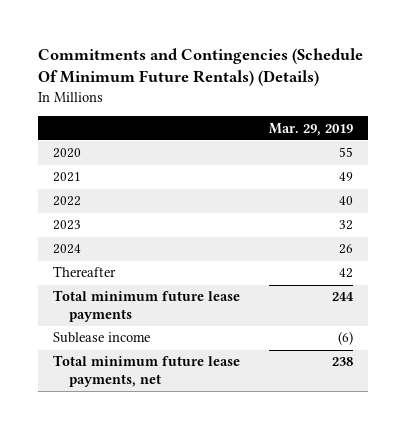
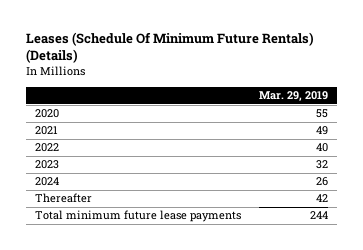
- Commitments and Contingencies (Schedule Of Minimum Future Rentals) (Details)
+ Leases (Schedule Of Minimum Future Rentals) (Details)
- Sublease income | (6)
- Total minimum future lease payments, net | 238

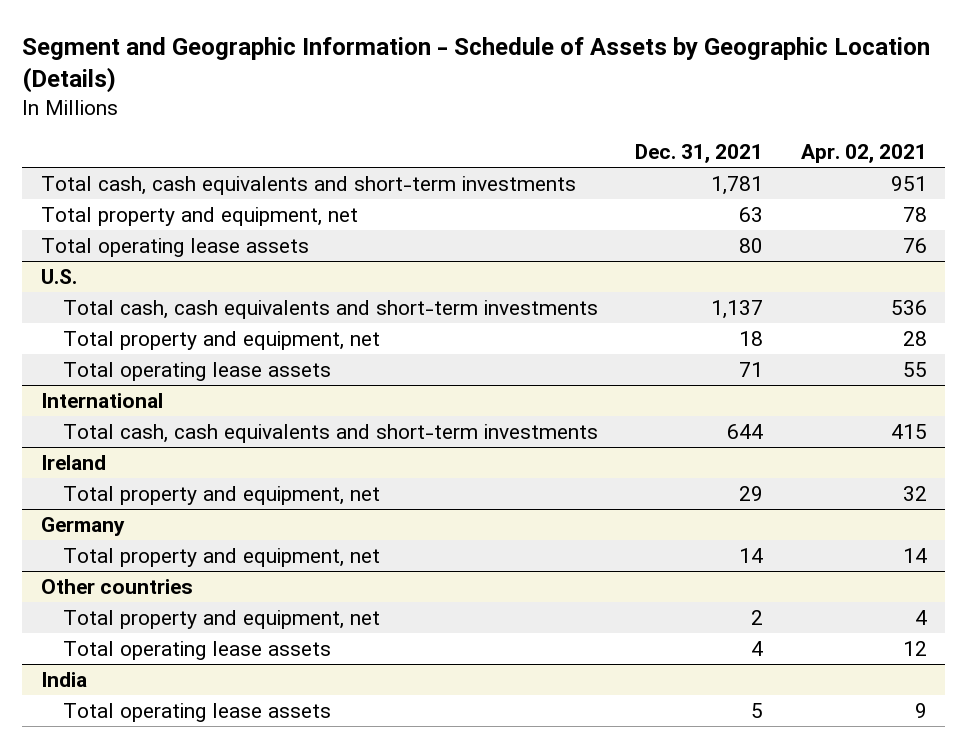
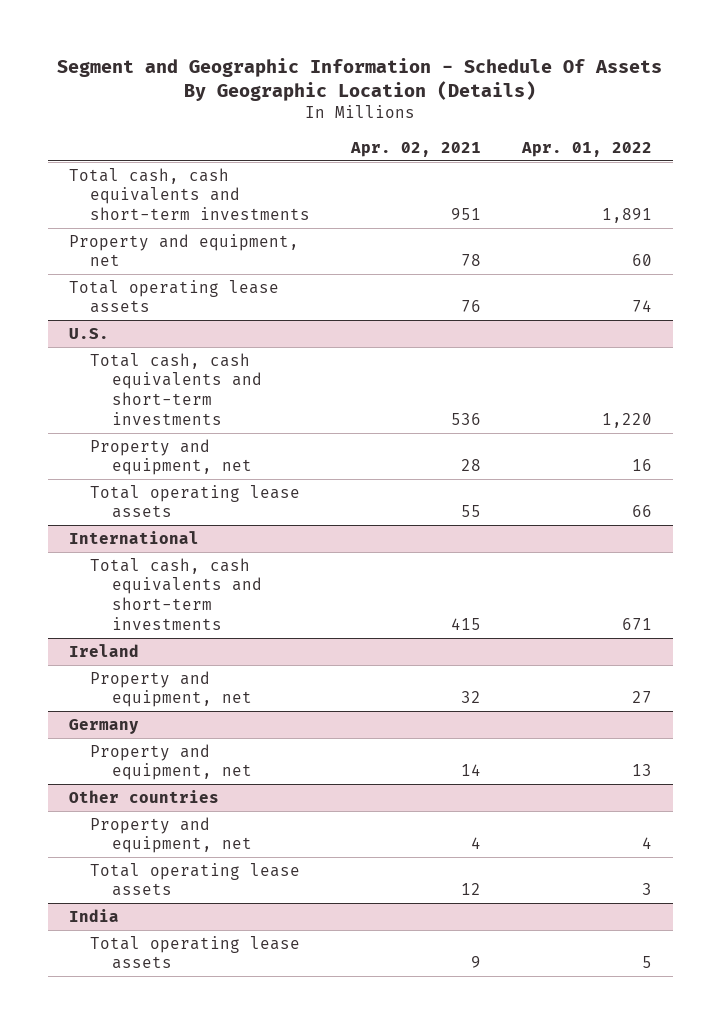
- Segment and Geographic Information - Schedule of Assets by Geographic Location (Details)
+ Segment and Geographic Information - Schedule Of Assets By Geographic Location (Details)
- | Dec. 31, 2021 | Apr. 02, 2021
+ | Apr. 02, 2021 | Apr. 01, 2022
- Total property and equipment, net | 63 | 78
+ Property and equipment, net | 78 | 60
@ U.S.
- Total property and equipment, net | 18 | 28
+ Property and equipment, net | 28 | 16
@ Ireland
- Total property and equipment, net | 29 | 32
+ Property and equipment, net | 32 | 27
@ Germany
- Total property and equipment, net | 14 | 14
+ Property and equipment, net | 14 | 13
@ Other countries
- Total property and equipment, net | 2 | 4
+ Property and equipment, net | 4 | 4

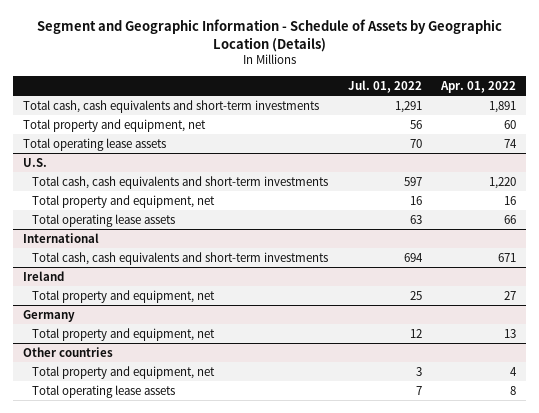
- Segment and Geographic Information - Schedule Of Assets By Geographic Location (Details)
+ Segment and Geographic Information - Schedule of Assets by Geographic Location (Details)
- | Apr. 02, 2021 | Apr. 01, 2022
+ | Jul. 01, 2022 | Apr. 01, 2022
- Property and equipment, net | 78 | 60
+ Total property and equipment, net | 56 | 60
@ U.S.
- Property and equipment, net | 28 | 16
+ Total property and equipment, net | 16 | 16
@ Ireland
- Property and equipment, net | 32 | 27
+ Total property and equipment, net | 25 | 27
@ Germany
- Property and equipment, net | 14 | 13
+ Total property and equipment, net | 12 | 13
@ Other countries
- Property and equipment, net | 4 | 4
- Total operating lease assets | 12 | 3
- India
- Total operating lease assets | 9 | 5
@ Other countries
+ Total property and equipment, net | 3 | 4
+ Total operating lease assets | 7 | 8

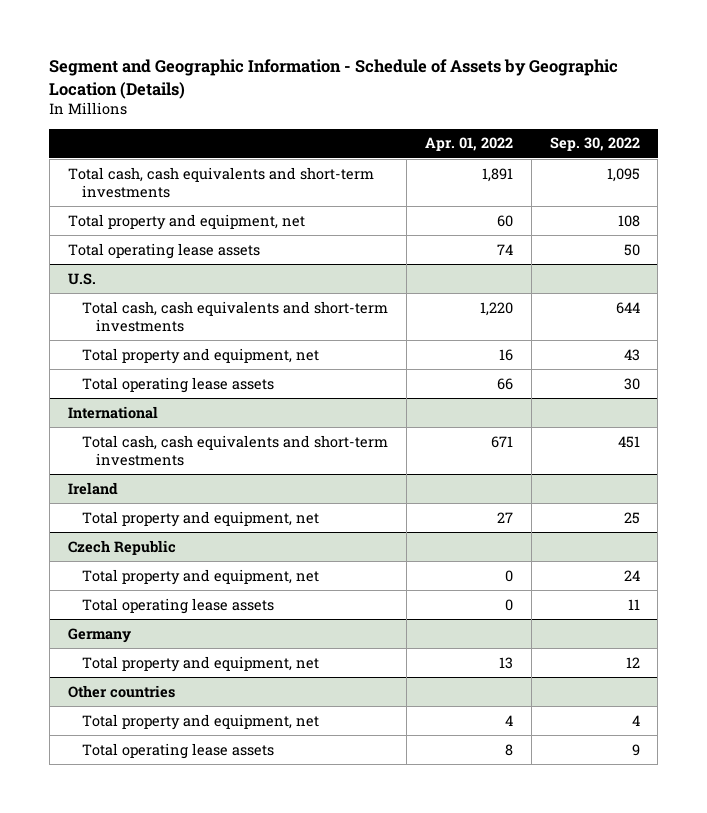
- | Jul. 01, 2022 | Apr. 01, 2022
+ | Apr. 01, 2022 | Sep. 30, 2022
+ Czech Republic
+ Total property and equipment, net | 0 | 24
+ Total operating lease assets | 0 | 11

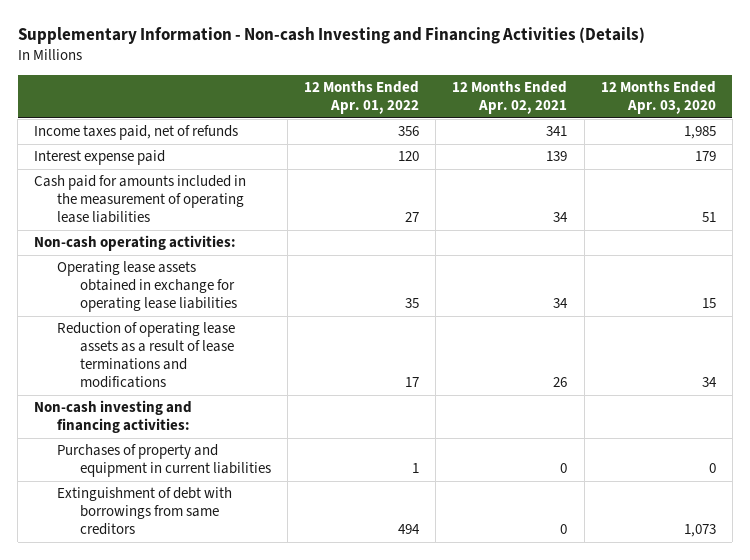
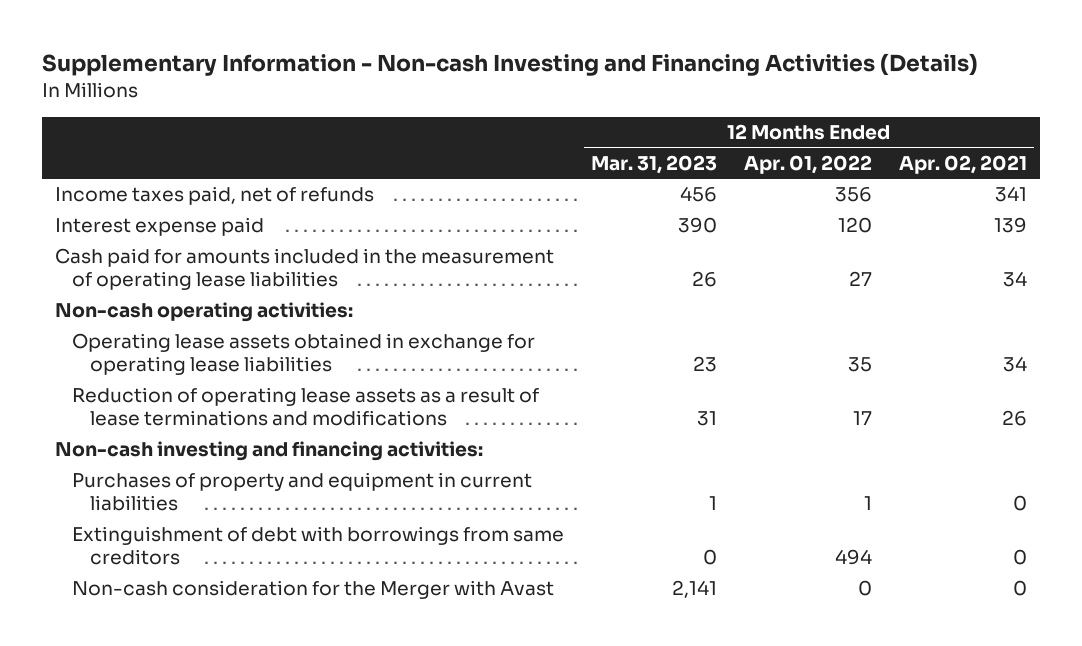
- | 12 Months Ended Apr. 01, 2022 | 12 Months Ended Apr. 02, 2021 | 12 Months Ended Apr. 03, 2020
+ | 12 Months Ended Mar. 31, 2023 | 12 Months Ended Apr. 01, 2022 | 12 Months Ended Apr. 02, 2021
+ Non-cash consideration for the Merger with Avast | 2,141 | 0 | 0

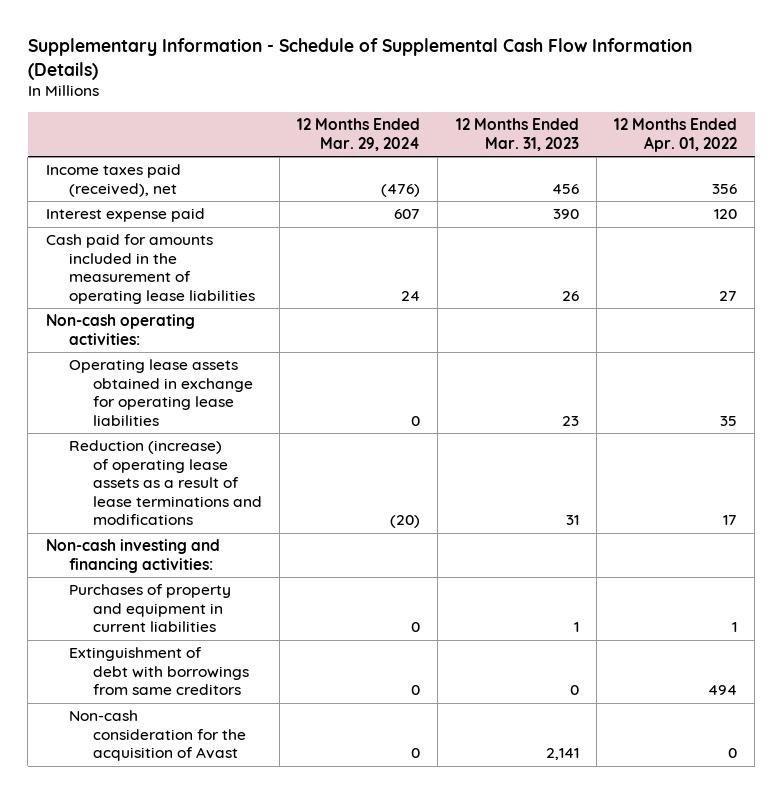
- Supplementary Information - Non-cash Investing and Financing Activities (Details)
+ Supplementary Information - Schedule of Supplemental Cash Flow Information (Details)
- | 12 Months Ended Mar. 31, 2023 | 12 Months Ended Apr. 01, 2022 | 12 Months Ended Apr. 02, 2021
+ | 12 Months Ended Mar. 29, 2024 | 12 Months Ended Mar. 31, 2023 | 12 Months Ended Apr. 01, 2022
- Income taxes paid, net of refunds | 456 | 356 | 341
+ Income taxes paid (received), net | (476) | 456 | 356
- Reduction of operating lease assets as a result of lease terminations and modifications | 31 | 17 | 26
+ Reduction (increase) of operating lease assets as a result of lease terminations and modifications | (20) | 31 | 17
- Non-cash consideration for the Merger with Avast | 2,141 | 0 | 0
+ Non-cash consideration for the acquisition of Avast | 0 | 2,141 | 0

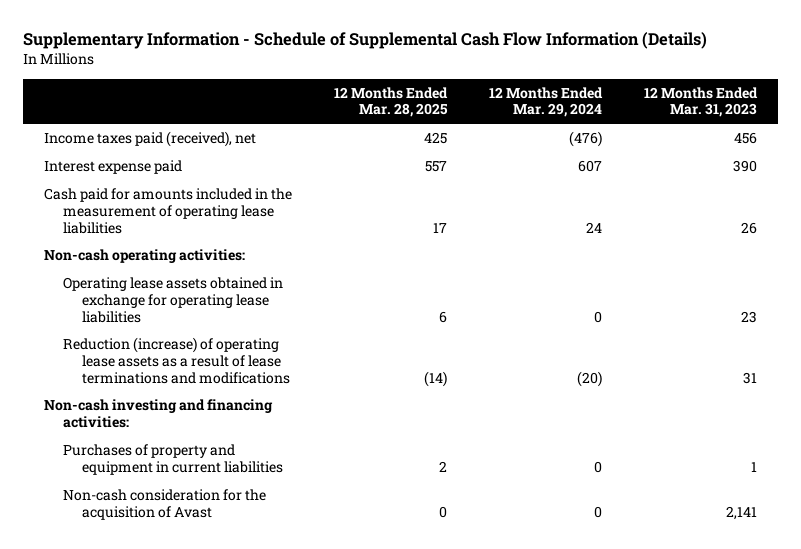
- | 12 Months Ended Mar. 29, 2024 | 12 Months Ended Mar. 31, 2023 | 12 Months Ended Apr. 01, 2022
+ | 12 Months Ended Mar. 28, 2025 | 12 Months Ended Mar. 29, 2024 | 12 Months Ended Mar. 31, 2023
- Extinguishment of debt with borrowings from same creditors | 0 | 0 | 494

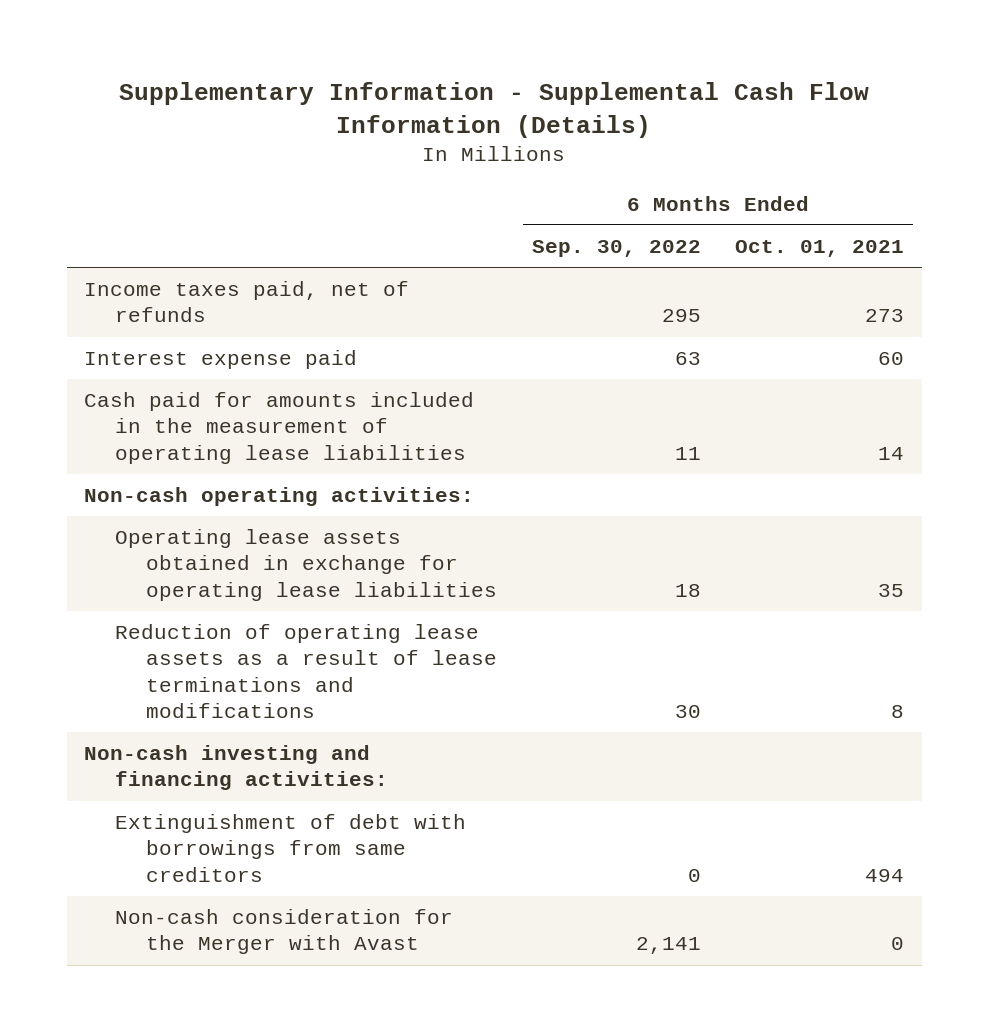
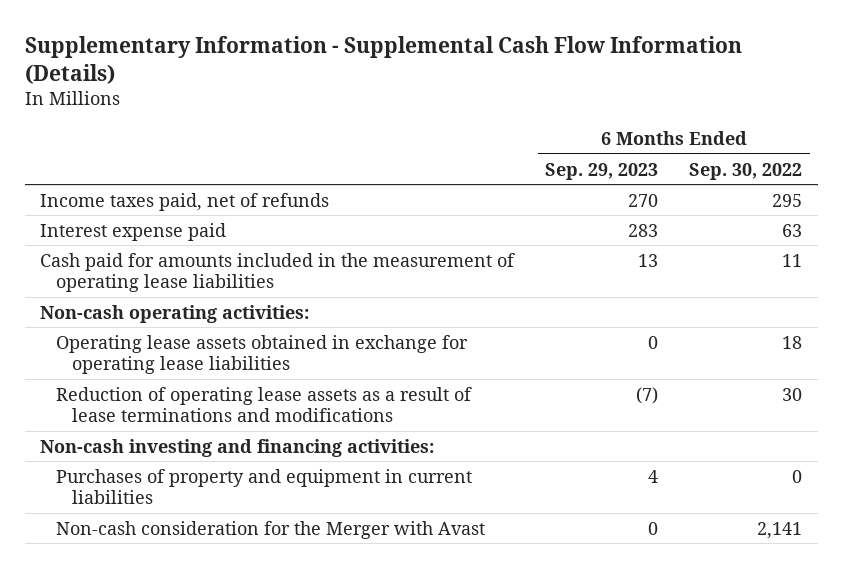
- | 6 Months Ended Sep. 30, 2022 | 6 Months Ended Oct. 01, 2021
+ | 6 Months Ended Sep. 29, 2023 | 6 Months Ended Sep. 30, 2022
- Extinguishment of debt with borrowings from same creditors | 0 | 494
+ Purchases of property and equipment in current liabilities | 4 | 0

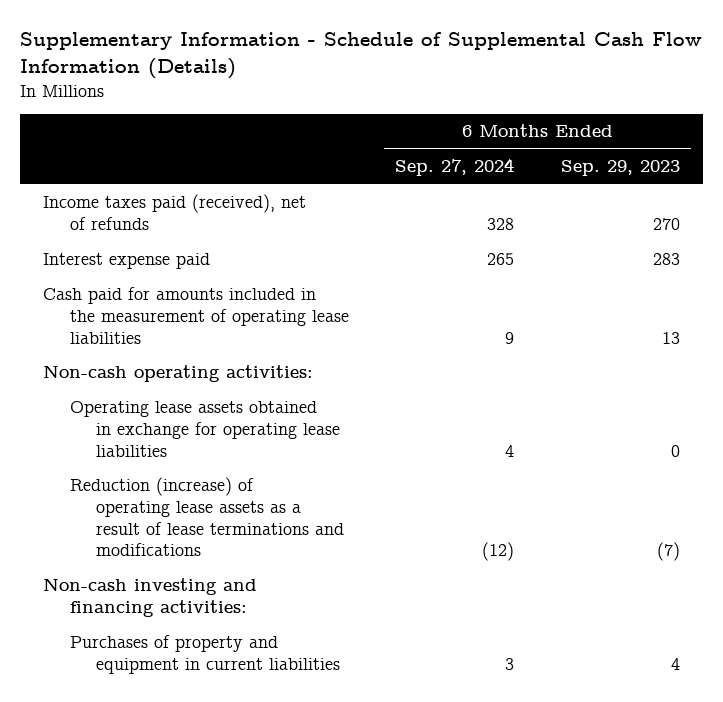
- Supplementary Information - Supplemental Cash Flow Information (Details)
+ Supplementary Information - Schedule of Supplemental Cash Flow Information (Details)
- | 6 Months Ended Sep. 29, 2023 | 6 Months Ended Sep. 30, 2022
+ | 6 Months Ended Sep. 27, 2024 | 6 Months Ended Sep. 29, 2023
- Income taxes paid, net of refunds | 270 | 295
+ Income taxes paid (received), net of refunds | 328 | 270
- Reduction of operating lease assets as a result of lease terminations and modifications | (7) | 30
+ Reduction (increase) of operating lease assets as a result of lease terminations and modifications | (12) | (7)
- Non-cash consideration for the Merger with Avast | 0 | 2,141

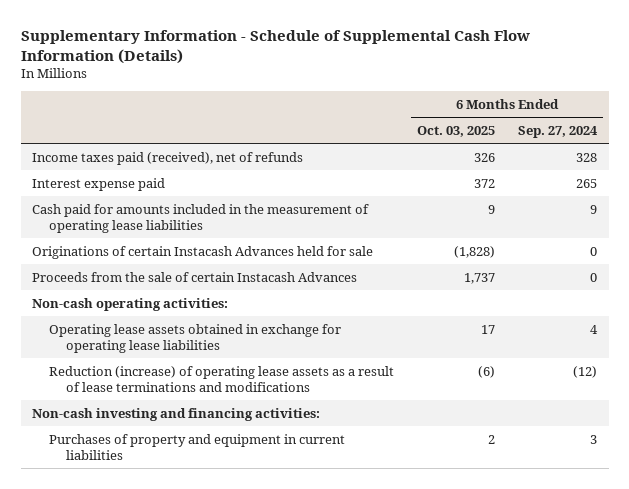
- | 6 Months Ended Sep. 27, 2024 | 6 Months Ended Sep. 29, 2023
+ | 6 Months Ended Oct. 03, 2025 | 6 Months Ended Sep. 27, 2024
+ Originations of certain Instacash Advances held for sale | (1,828) | 0
+ Proceeds from the sale of certain Instacash Advances | 1,737 | 0

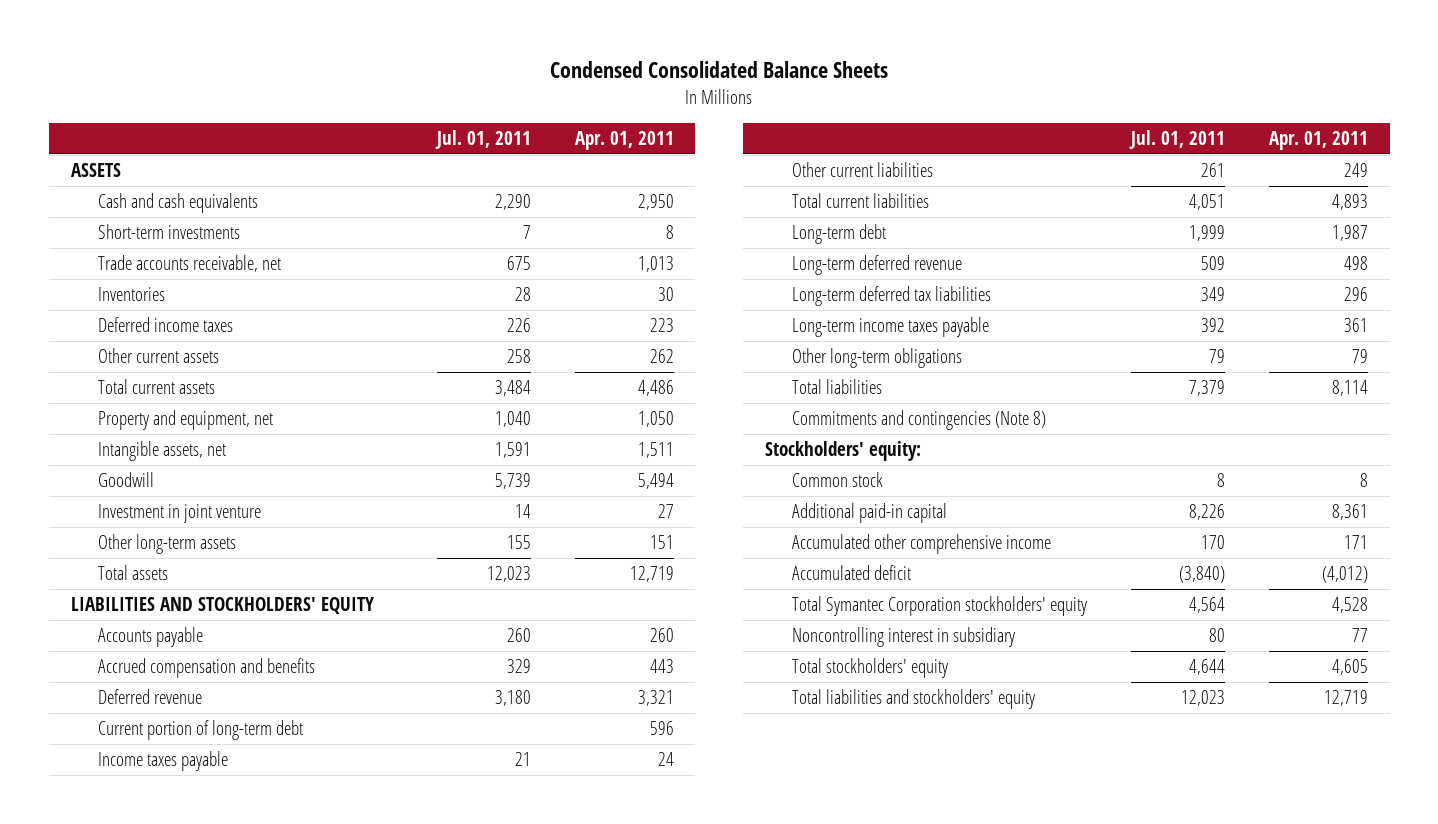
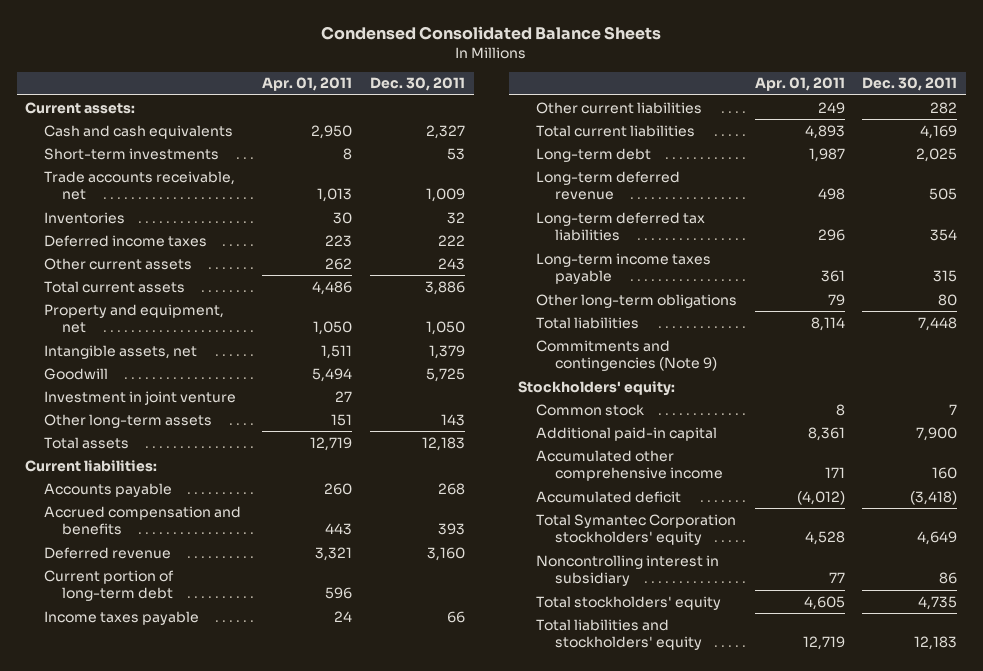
- | Jul. 01, 2011 | Apr. 01, 2011
+ | Apr. 01, 2011 | Dec. 30, 2011
- ASSETS
+ Current assets:
- LIABILITIES AND STOCKHOLDERS' EQUITY
+ Current liabilities:
- Commitments and contingencies (Note 8)
+ Commitments and contingencies (Note 9)

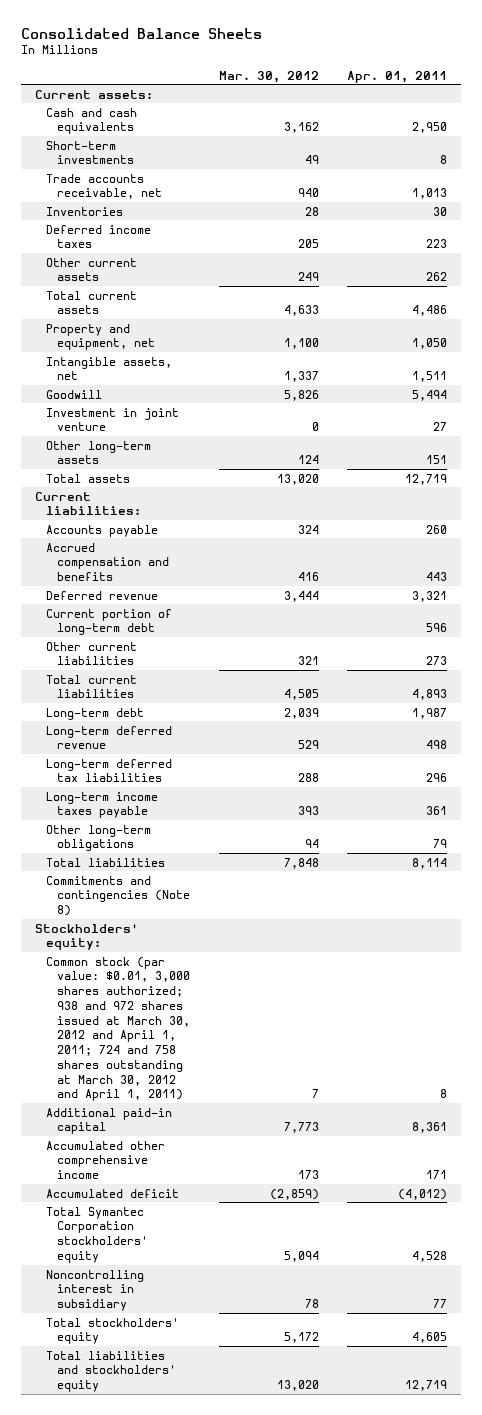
- Condensed Consolidated Balance Sheets
+ Consolidated Balance Sheets
- | Apr. 01, 2011 | Dec. 30, 2011
+ | Mar. 30, 2012 | Apr. 01, 2011
- Income taxes payable | 24 | 66
- Other current liabilities | 249 | 282
+ Other current liabilities | 321 | 273
- Commitments and contingencies (Note 9)
+ Commitments and contingencies (Note 8)
- Common stock | 8 | 7
+ Common stock (par value: $0.01, 3,000 shares authorized; 938 and 972 shares issued at March 30, 2012 and April 1, 2011; 724 and 758 shares outstanding at March 30, 2012 and April 1, 2011) | 7 | 8

